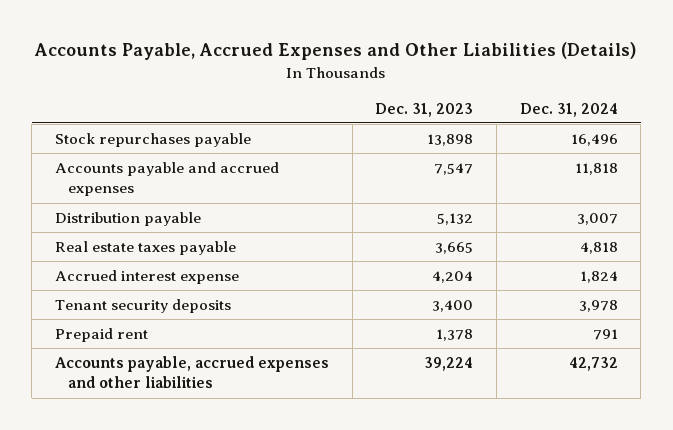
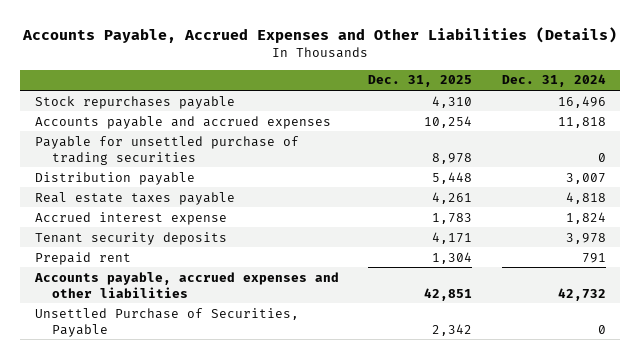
- | Dec. 31, 2023 | Dec. 31, 2024
+ | Dec. 31, 2025 | Dec. 31, 2024
+ Payable for unsettled purchase of trading securities | 8,978 | 0
+ Unsettled Purchase of Securities, Payable | 2,342 | 0

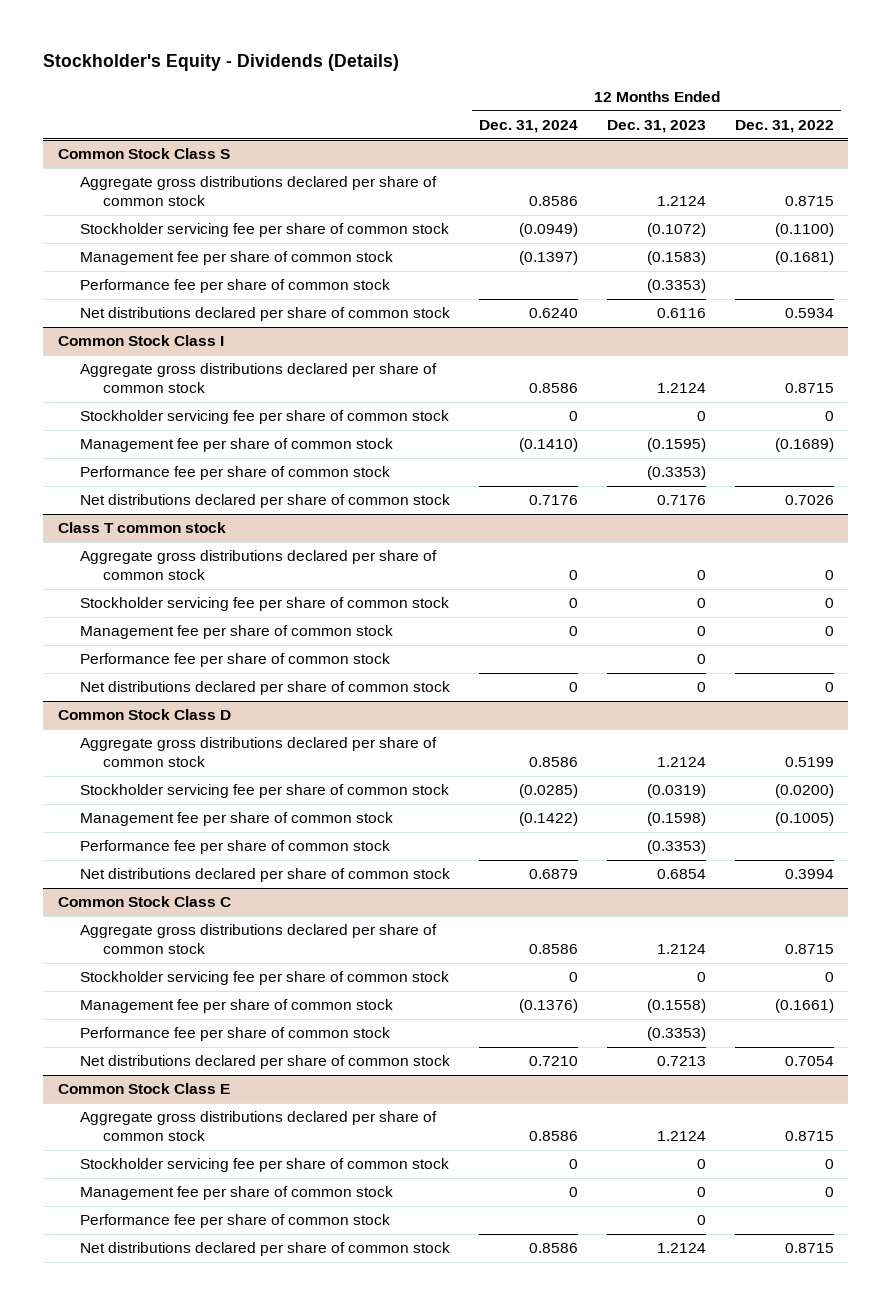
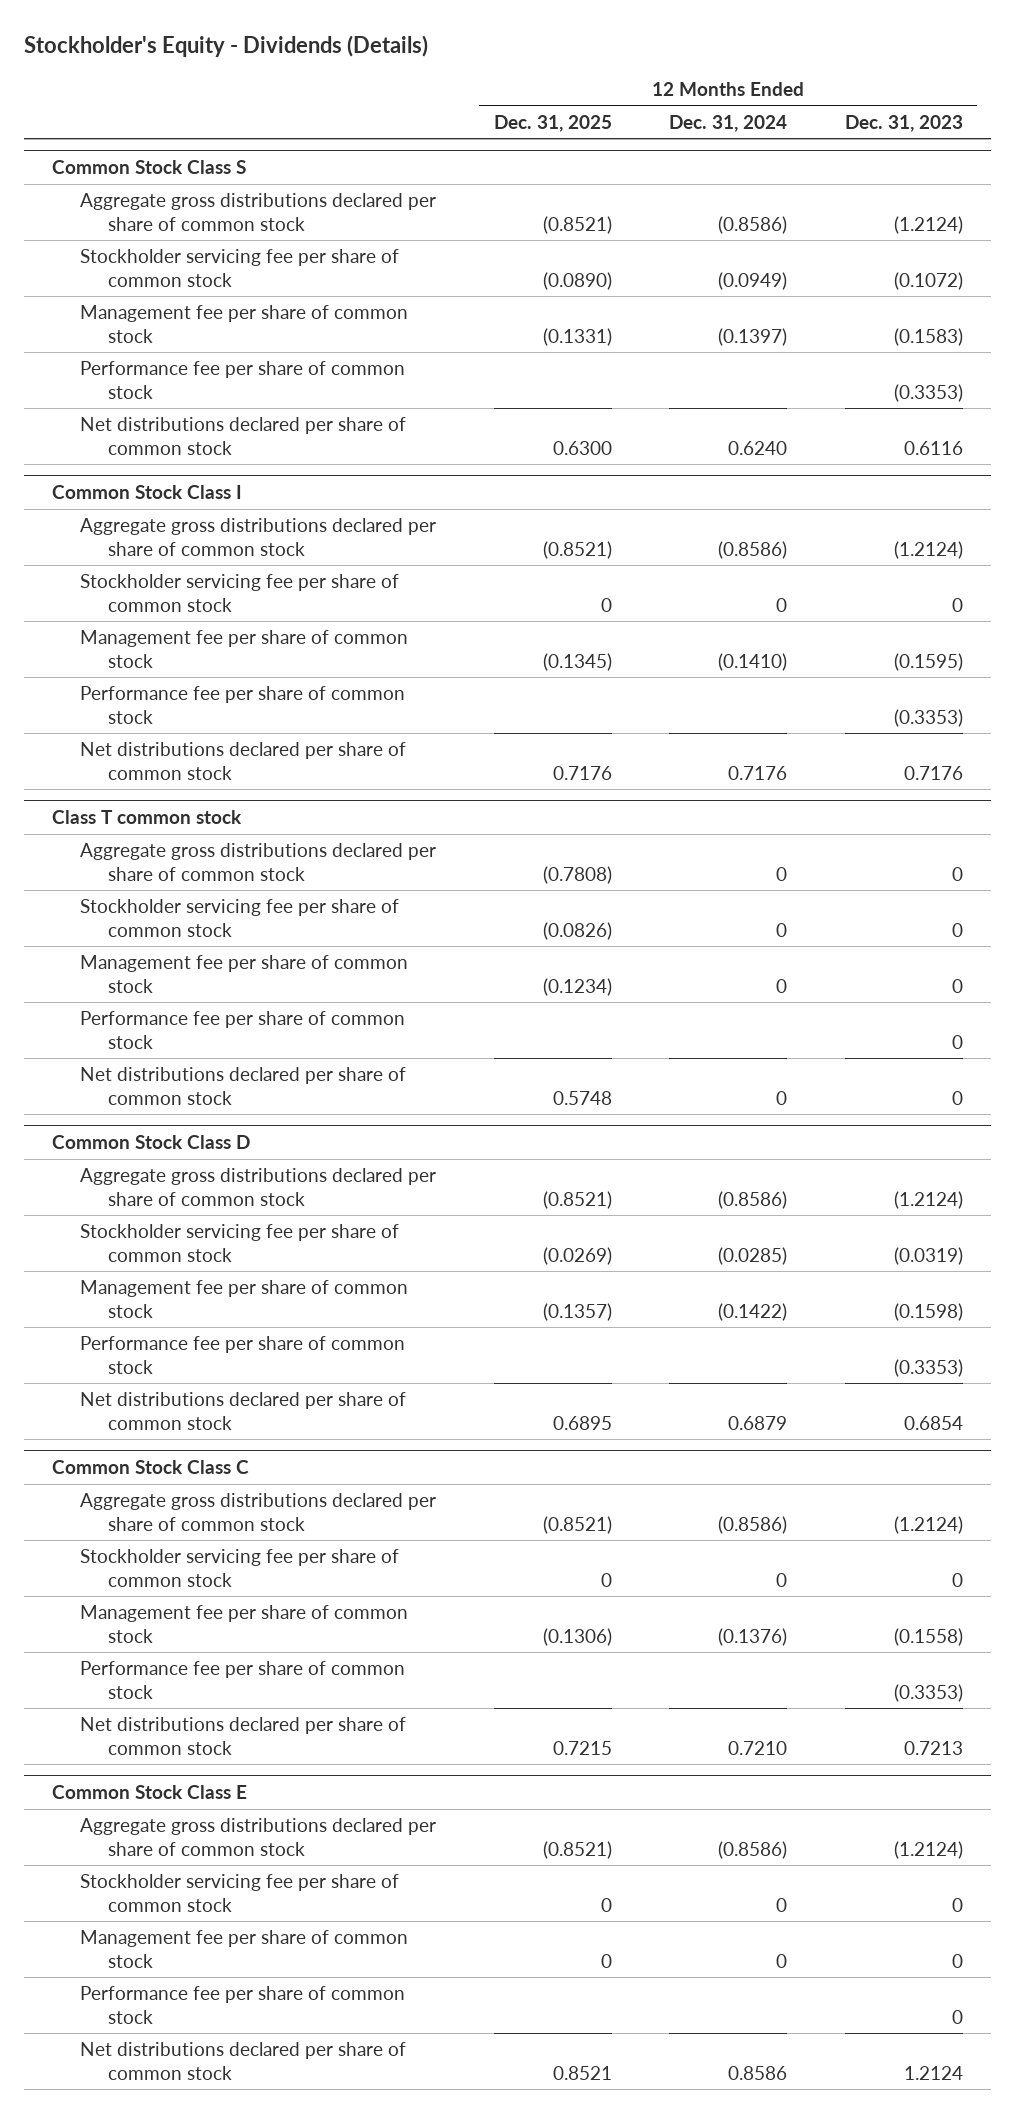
- | 12 Months Ended Dec. 31, 2024 | 12 Months Ended Dec. 31, 2023 | 12 Months Ended Dec. 31, 2022
+ | 12 Months Ended Dec. 31, 2025 | 12 Months Ended Dec. 31, 2024 | 12 Months Ended Dec. 31, 2023
@ Common Stock Class S
- Aggregate gross distributions declared per share of common stock | 0.8586 | 1.2124 | 0.8715
+ Aggregate gross distributions declared per share of common stock | (0.8521) | (0.8586) | (1.2124)
@ Common Stock Class I
- Aggregate gross distributions declared per share of common stock | 0.8586 | 1.2124 | 0.8715
+ Aggregate gross distributions declared per share of common stock | (0.8521) | (0.8586) | (1.2124)
@ Common Stock Class D
- Aggregate gross distributions declared per share of common stock | 0.8586 | 1.2124 | 0.5199
+ Aggregate gross distributions declared per share of common stock | (0.8521) | (0.8586) | (1.2124)
@ Common Stock Class C
- Aggregate gross distributions declared per share of common stock | 0.8586 | 1.2124 | 0.8715
+ Aggregate gross distributions declared per share of common stock | (0.8521) | (0.8586) | (1.2124)
@ Common Stock Class E
- Aggregate gross distributions declared per share of common stock | 0.8586 | 1.2124 | 0.8715
+ Aggregate gross distributions declared per share of common stock | (0.8521) | (0.8586) | (1.2124)

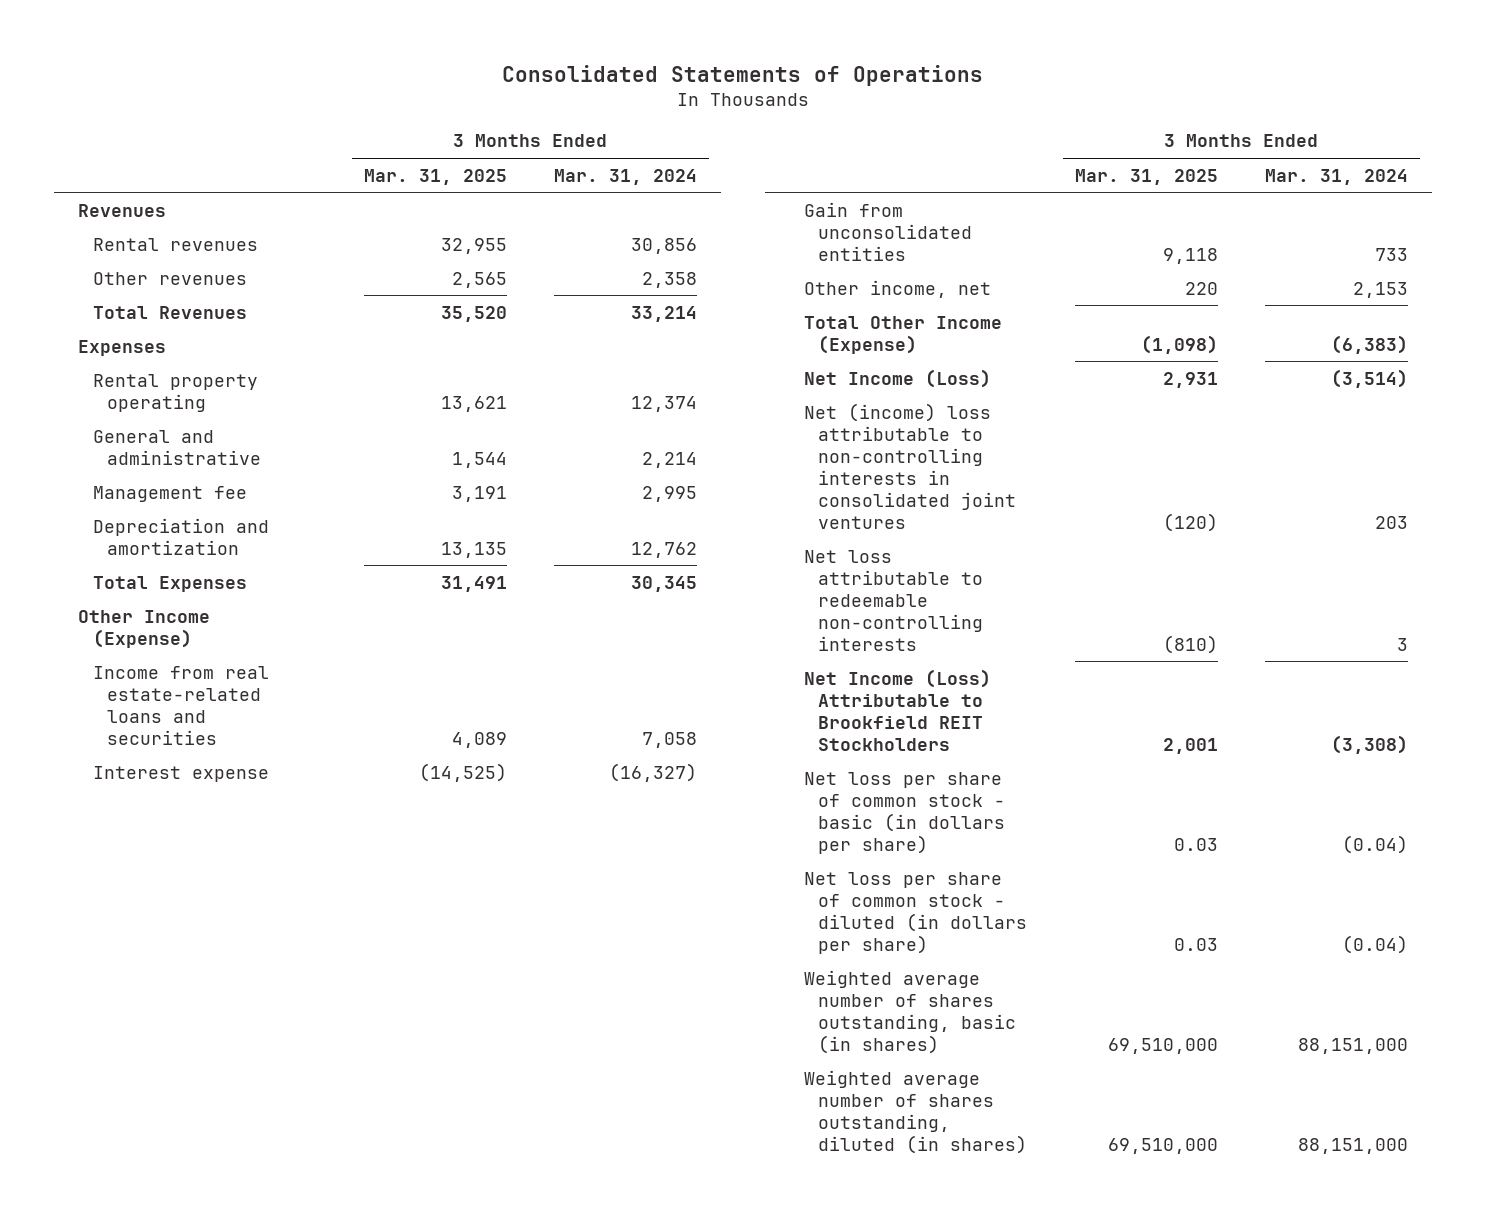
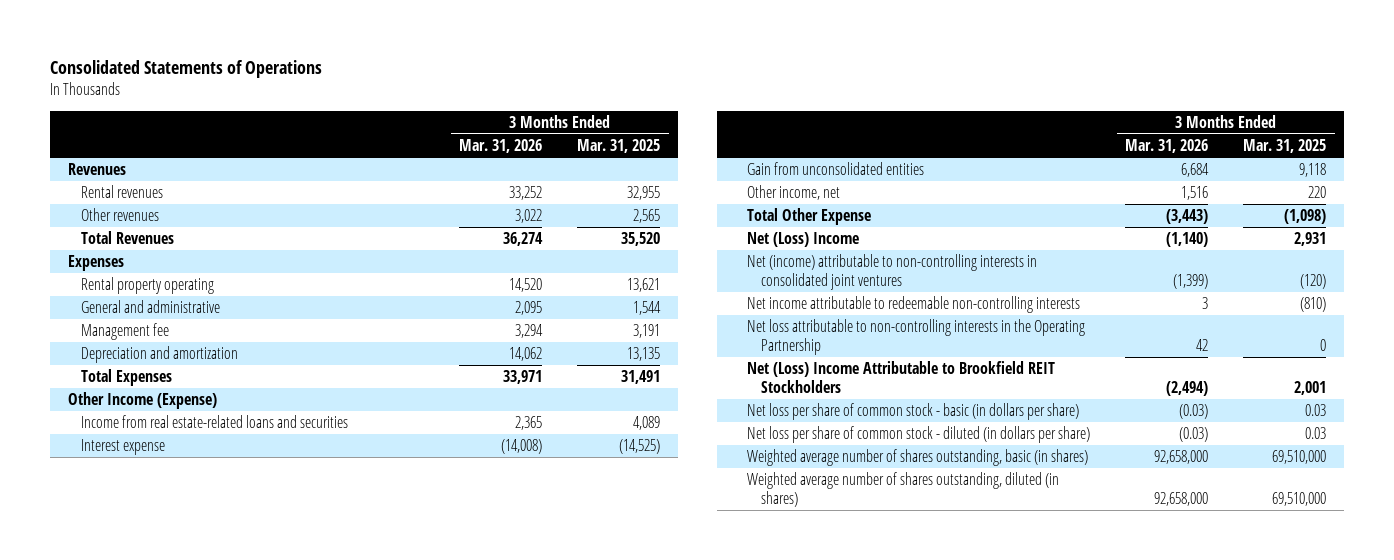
- | 3 Months Ended Mar. 31, 2025 | 3 Months Ended Mar. 31, 2024
+ | 3 Months Ended Mar. 31, 2026 | 3 Months Ended Mar. 31, 2025
- Total Other Income (Expense) | (1,098) | (6,383)
- Net Income (Loss) | 2,931 | (3,514)
- Net (income) loss attributable to non-controlling interests in consolidated joint ventures | (120) | 203
- Net loss attributable to redeemable non-controlling interests | (810) | 3
- Net Income (Loss) Attributable to Brookfield REIT Stockholders | 2,001 | (3,308)
+ Total Other Expense | (3,443) | (1,098)
+ Net (Loss) Income | (1,140) | 2,931
+ Net (income) attributable to non-controlling interests in consolidated joint ventures | (1,399) | (120)
+ Net income attributable to redeemable non-controlling interests | 3 | (810)
+ Net loss attributable to non-controlling interests in the Operating Partnership | 42 | 0
+ Net (Loss) Income Attributable to Brookfield REIT Stockholders | (2,494) | 2,001

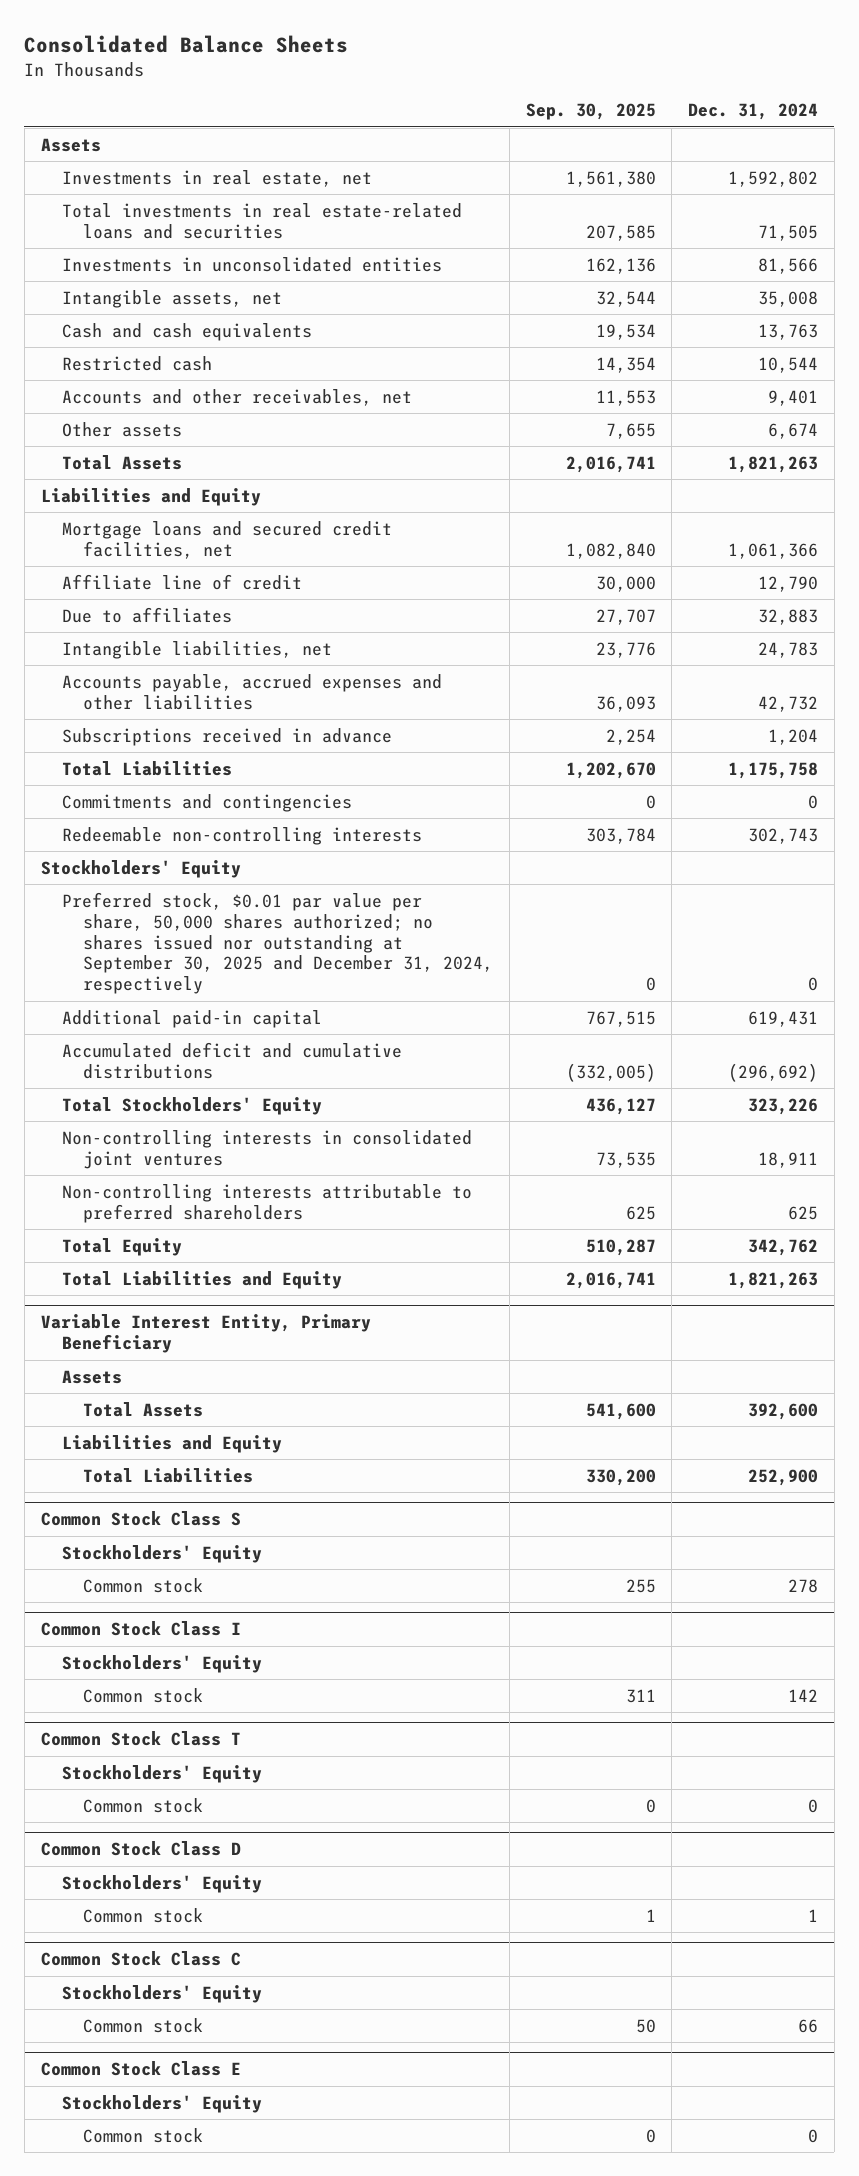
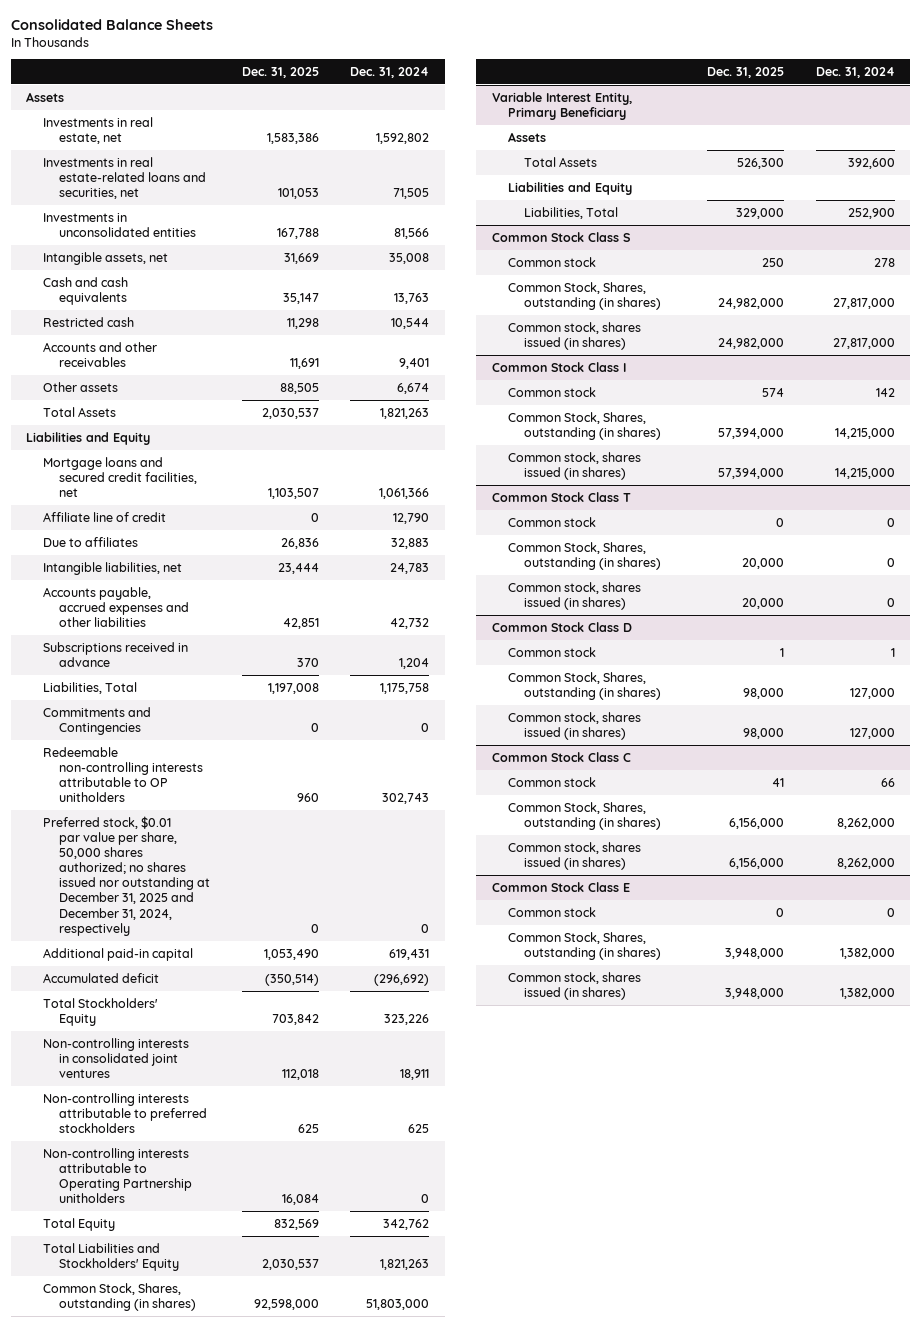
- | Sep. 30, 2025 | Dec. 31, 2024
+ | Dec. 31, 2025 | Dec. 31, 2024
- Total investments in real estate-related loans and securities | 207,585 | 71,505
+ Investments in real estate-related loans and securities, net | 101,053 | 71,505
- Accounts and other receivables, net | 11,553 | 9,401
+ Accounts and other receivables | 11,691 | 9,401
- Total Liabilities | 1,202,670 | 1,175,758
- Commitments and contingencies | 0 | 0
- Redeemable non-controlling interests | 303,784 | 302,743
- Stockholders' Equity
- Preferred stock, $0.01 par value per share, 50,000 shares authorized; no shares issued nor outstanding at September 30, 2025 and December 31, 2024, respectively | 0 | 0
+ Liabilities, Total | 1,197,008 | 1,175,758
+ Commitments and Contingencies | 0 | 0
+ Redeemable non-controlling interests attributable to OP unitholders | 960 | 302,743
+ Preferred stock, $0.01 par value per share, 50,000 shares authorized; no shares issued nor outstanding at December 31, 2025 and December 31, 2024, respectively | 0 | 0
- Accumulated deficit and cumulative distributions | (332,005) | (296,692)
+ Accumulated deficit | (350,514) | (296,692)
- Non-controlling interests attributable to preferred shareholders | 625 | 625
+ Non-controlling interests attributable to preferred stockholders | 625 | 625
+ Non-controlling interests attributable to Operating Partnership unitholders | 16,084 | 0
- Total Liabilities and Equity | 2,016,741 | 1,821,263
+ Total Liabilities and Stockholders' Equity | 2,030,537 | 1,821,263
+ Common Stock, Shares, outstanding (in shares) | 92,598,000 | 51,803,000
@ Variable Interest Entity, Primary Beneficiary
- Total Liabilities | 330,200 | 252,900
+ Liabilities, Total | 329,000 | 252,900
@ Common Stock Class S
- Stockholders' Equity
+ Common Stock, Shares, outstanding (in shares) | 24,982,000 | 27,817,000
+ Common stock, shares issued (in shares) | 24,982,000 | 27,817,000
@ Common Stock Class I
- Stockholders' Equity
+ Common Stock, Shares, outstanding (in shares) | 57,394,000 | 14,215,000
+ Common stock, shares issued (in shares) | 57,394,000 | 14,215,000
@ Common Stock Class T
- Stockholders' Equity
+ Common Stock, Shares, outstanding (in shares) | 20,000 | 0
+ Common stock, shares issued (in shares) | 20,000 | 0
@ Common Stock Class D
- Stockholders' Equity
+ Common Stock, Shares, outstanding (in shares) | 98,000 | 127,000
+ Common stock, shares issued (in shares) | 98,000 | 127,000
@ Common Stock Class C
- Stockholders' Equity
+ Common Stock, Shares, outstanding (in shares) | 6,156,000 | 8,262,000
+ Common stock, shares issued (in shares) | 6,156,000 | 8,262,000
@ Common Stock Class E
- Stockholders' Equity
+ Common Stock, Shares, outstanding (in shares) | 3,948,000 | 1,382,000
+ Common stock, shares issued (in shares) | 3,948,000 | 1,382,000

